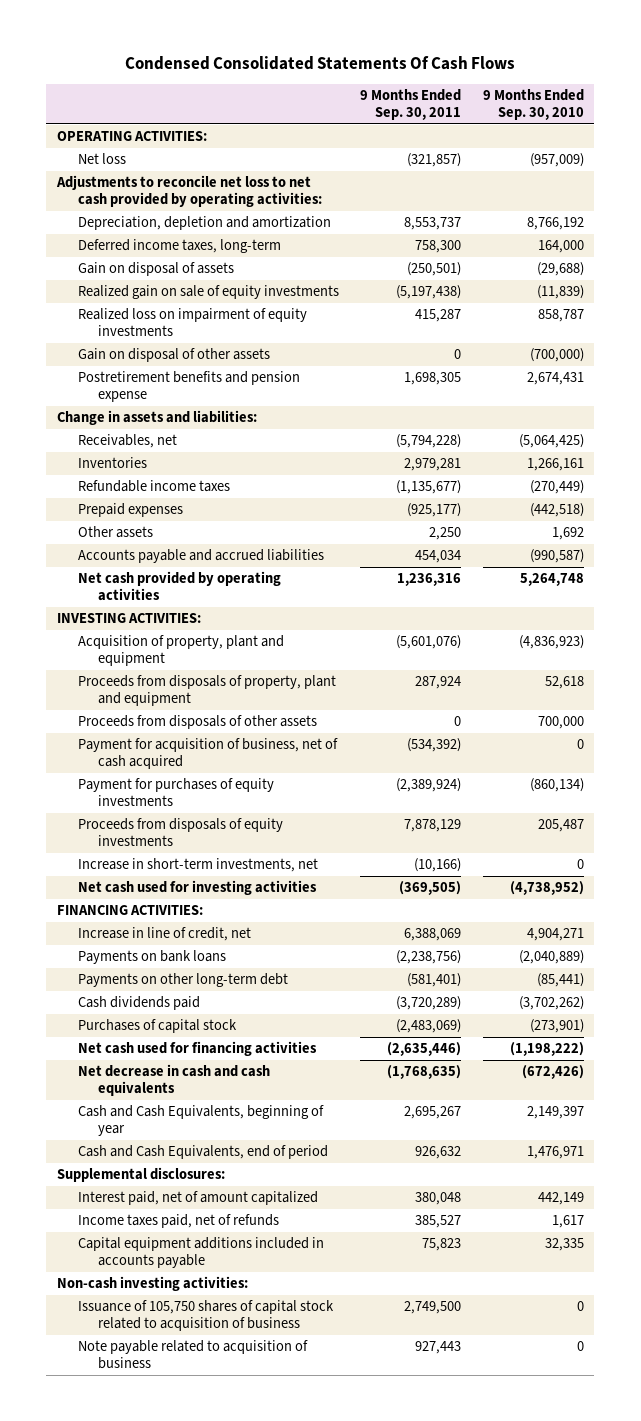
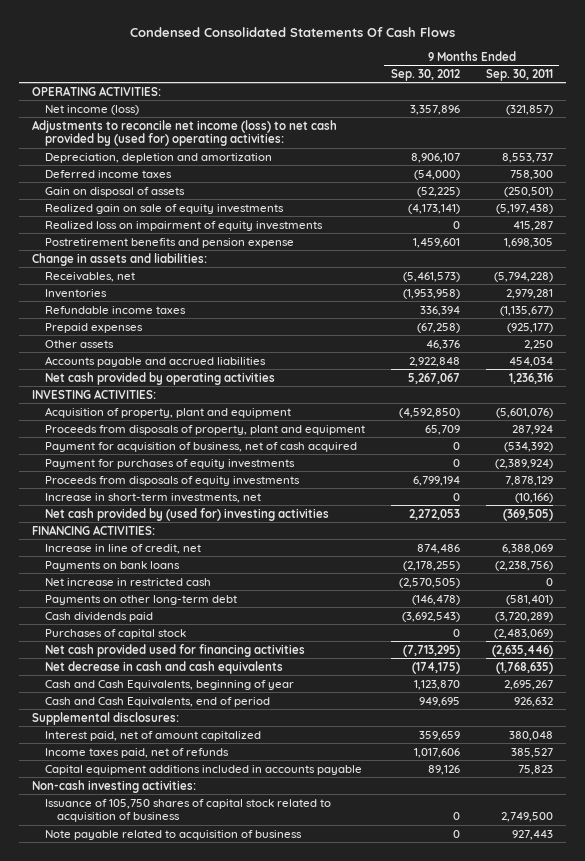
- | 9 Months Ended Sep. 30, 2011 | 9 Months Ended Sep. 30, 2010
+ | 9 Months Ended Sep. 30, 2012 | 9 Months Ended Sep. 30, 2011
- Net loss | (321,857) | (957,009)
- Adjustments to reconcile net loss to net cash provided by operating activities:
+ Net income (loss) | 3,357,896 | (321,857)
+ Adjustments to reconcile net income (loss) to net cash provided by (used for) operating activities:
- Deferred income taxes, long-term | 758,300 | 164,000
+ Deferred income taxes | (54,000) | 758,300
- Gain on disposal of other assets | 0 | (700,000)
- Proceeds from disposals of other assets | 0 | 700,000
- Net cash used for investing activities | (369,505) | (4,738,952)
+ Net cash provided by (used for) investing activities | 2,272,053 | (369,505)
+ Net increase in restricted cash | (2,570,505) | 0
- Net cash used for financing activities | (2,635,446) | (1,198,222)
+ Net cash provided used for financing activities | (7,713,295) | (2,635,446)

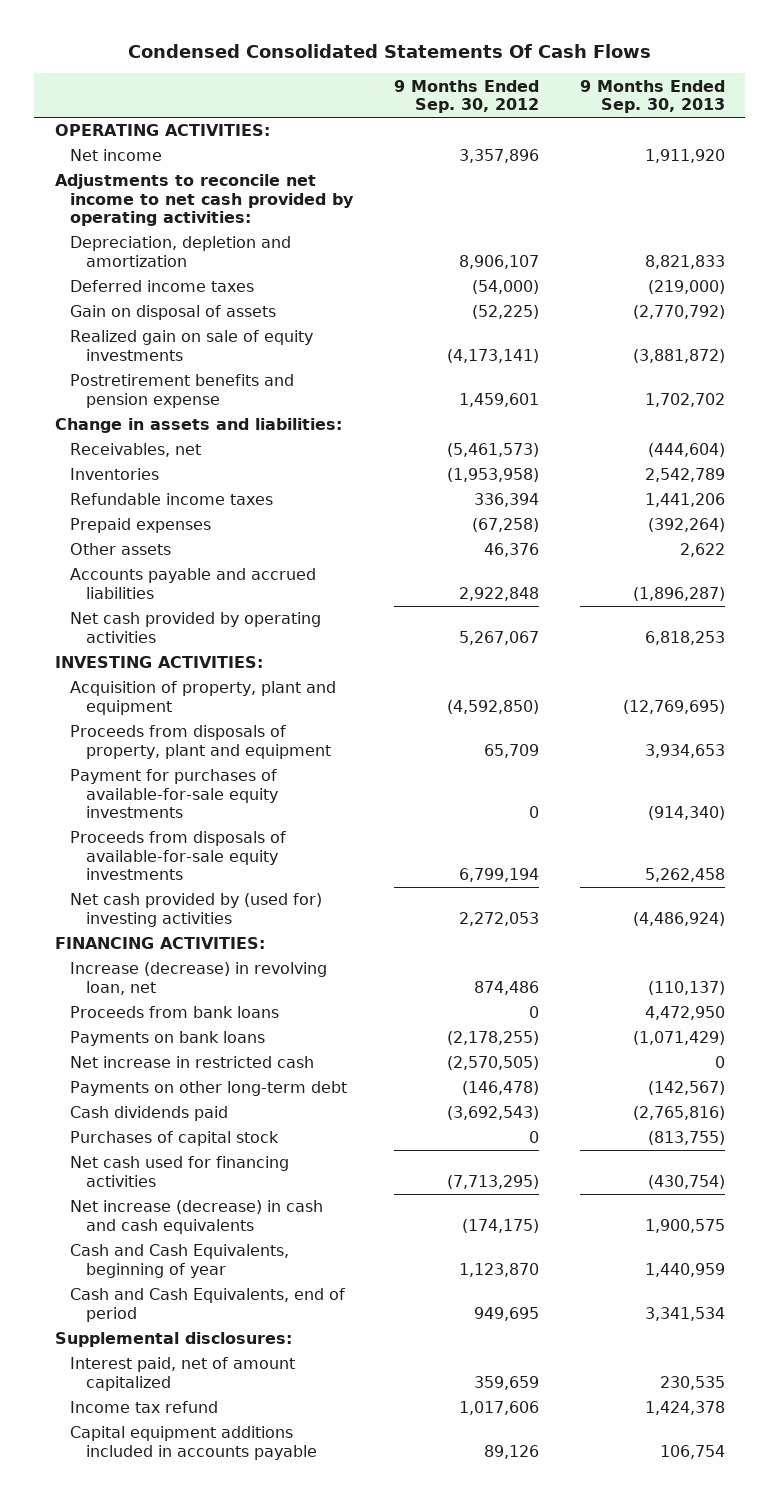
- | 9 Months Ended Sep. 30, 2012 | 9 Months Ended Sep. 30, 2011
+ | 9 Months Ended Sep. 30, 2012 | 9 Months Ended Sep. 30, 2013
- Net income (loss) | 3,357,896 | (321,857)
- Adjustments to reconcile net income (loss) to net cash provided by (used for) operating activities:
+ Net income | 3,357,896 | 1,911,920
+ Adjustments to reconcile net income to net cash provided by operating activities:
- Realized loss on impairment of equity investments | 0 | 415,287
- Payment for acquisition of business, net of cash acquired | 0 | (534,392)
- Payment for purchases of equity investments | 0 | (2,389,924)
- Proceeds from disposals of equity investments | 6,799,194 | 7,878,129
- Increase in short-term investments, net | 0 | (10,166)
+ Payment for purchases of available-for-sale equity investments | 0 | (914,340)
+ Proceeds from disposals of available-for-sale equity investments | 6,799,194 | 5,262,458
- Increase in line of credit, net | 874,486 | 6,388,069
+ Increase (decrease) in revolving loan, net | 874,486 | (110,137)
+ Proceeds from bank loans | 0 | 4,472,950
- Net cash provided used for financing activities | (7,713,295) | (2,635,446)
- Net decrease in cash and cash equivalents | (174,175) | (1,768,635)
+ Net cash used for financing activities | (7,713,295) | (430,754)
+ Net increase (decrease) in cash and cash equivalents | (174,175) | 1,900,575
- Income taxes paid, net of refunds | 1,017,606 | 385,527
+ Income tax refund | 1,017,606 | 1,424,378
- Non-cash investing activities:
- Issuance of 105,750 shares of capital stock related to acquisition of business | 0 | 2,749,500
- Note payable related to acquisition of business | 0 | 927,443

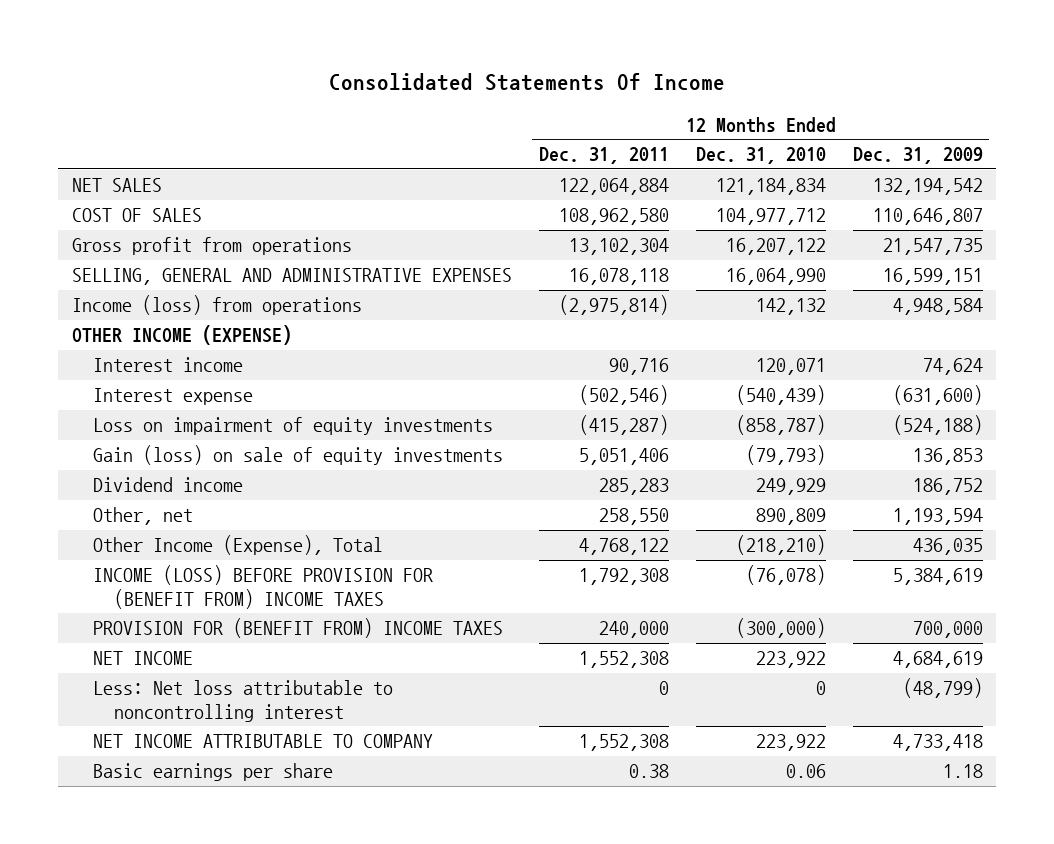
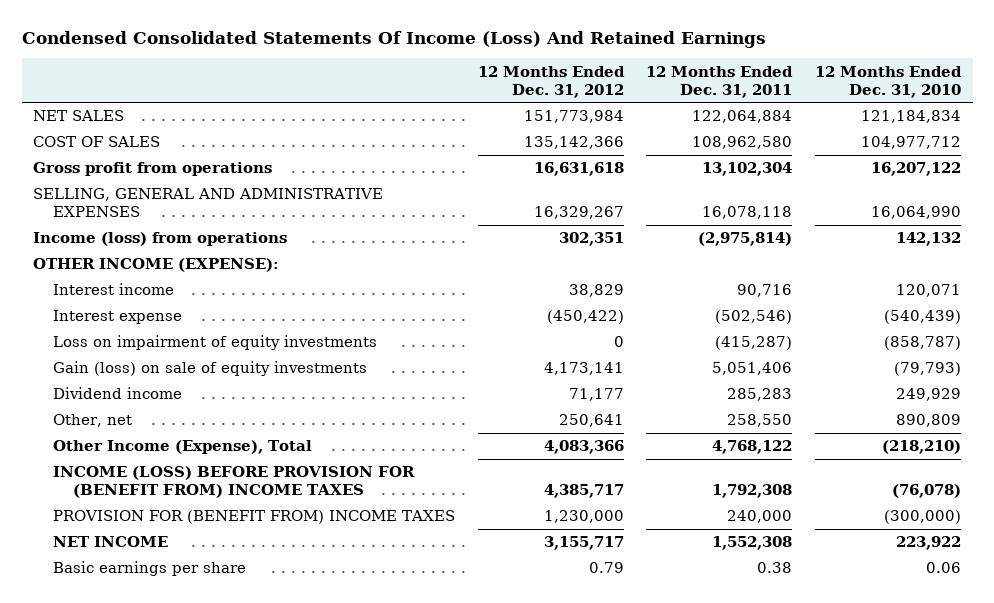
- Consolidated Statements Of Income
+ Condensed Consolidated Statements Of Income (Loss) And Retained Earnings
- | 12 Months Ended Dec. 31, 2011 | 12 Months Ended Dec. 31, 2010 | 12 Months Ended Dec. 31, 2009
+ | 12 Months Ended Dec. 31, 2012 | 12 Months Ended Dec. 31, 2011 | 12 Months Ended Dec. 31, 2010
- OTHER INCOME (EXPENSE)
+ OTHER INCOME (EXPENSE):
- Less: Net loss attributable to noncontrolling interest | 0 | 0 | (48,799)
- NET INCOME ATTRIBUTABLE TO COMPANY | 1,552,308 | 223,922 | 4,733,418

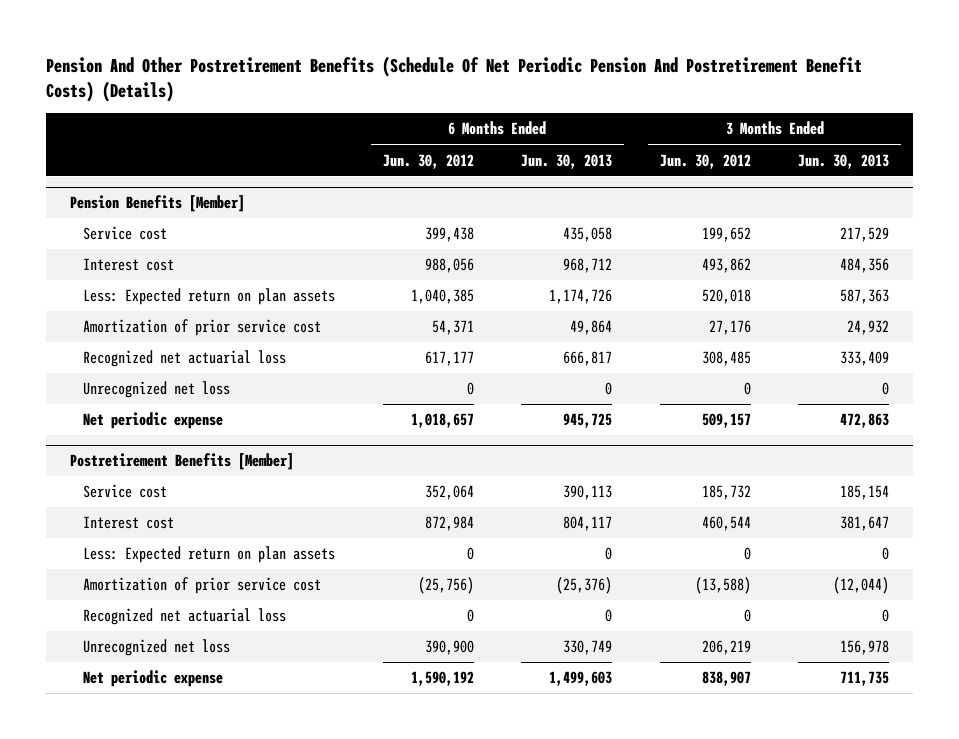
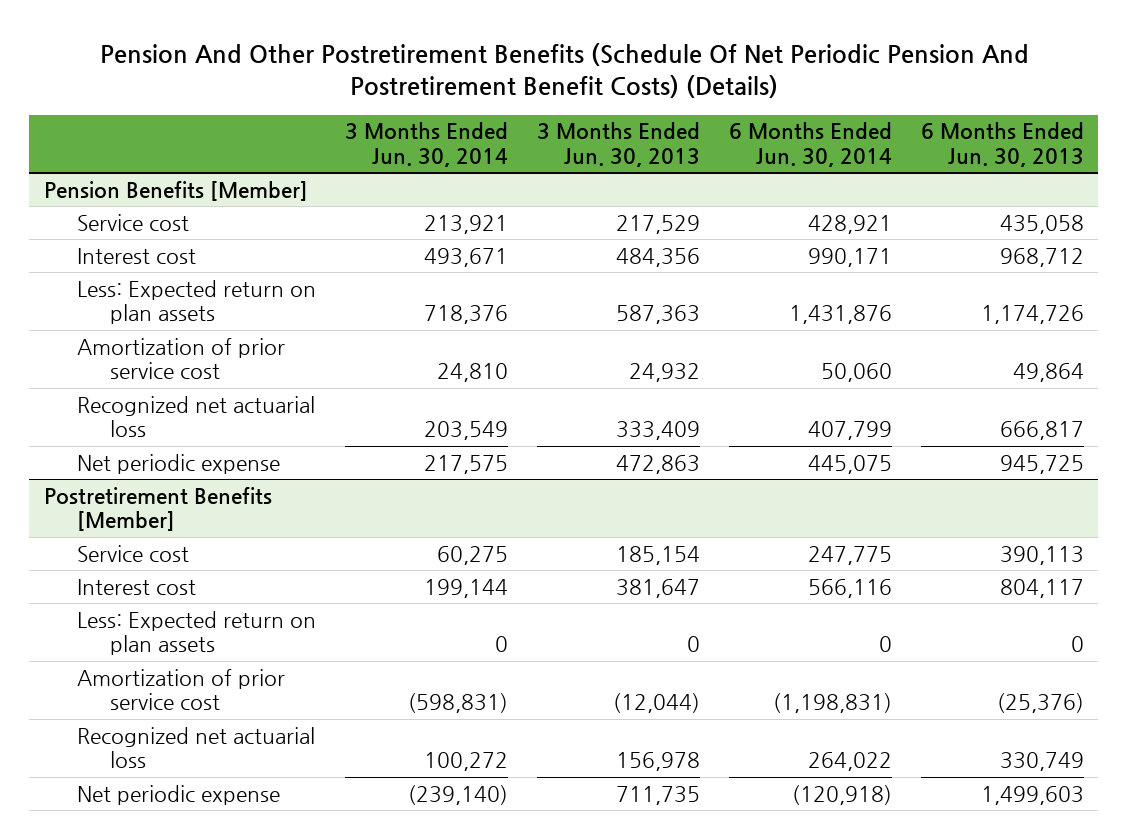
- | 6 Months Ended Jun. 30, 2012 | 6 Months Ended Jun. 30, 2013 | 3 Months Ended Jun. 30, 2012 | 3 Months Ended Jun. 30, 2013
+ | 3 Months Ended Jun. 30, 2014 | 3 Months Ended Jun. 30, 2013 | 6 Months Ended Jun. 30, 2014 | 6 Months Ended Jun. 30, 2013
@ Pension Benefits [Member]
- Unrecognized net loss | 0 | 0 | 0 | 0
@ Postretirement Benefits [Member]
- Recognized net actuarial loss | 0 | 0 | 0 | 0
- Unrecognized net loss | 390,900 | 330,749 | 206,219 | 156,978
+ Recognized net actuarial loss | 100,272 | 156,978 | 264,022 | 330,749

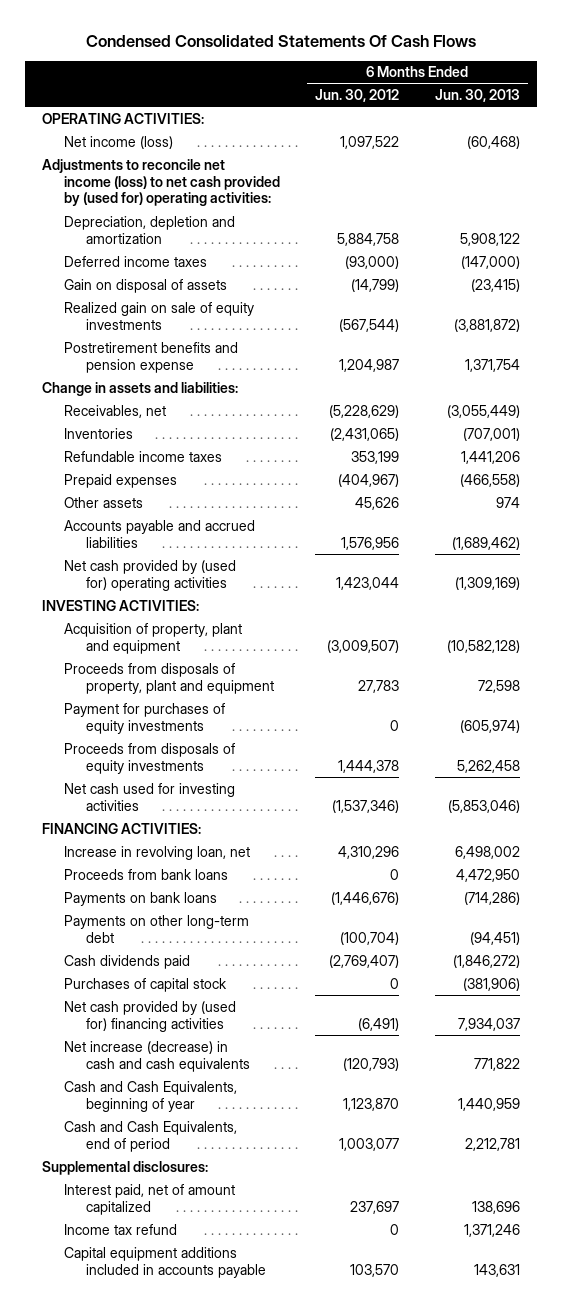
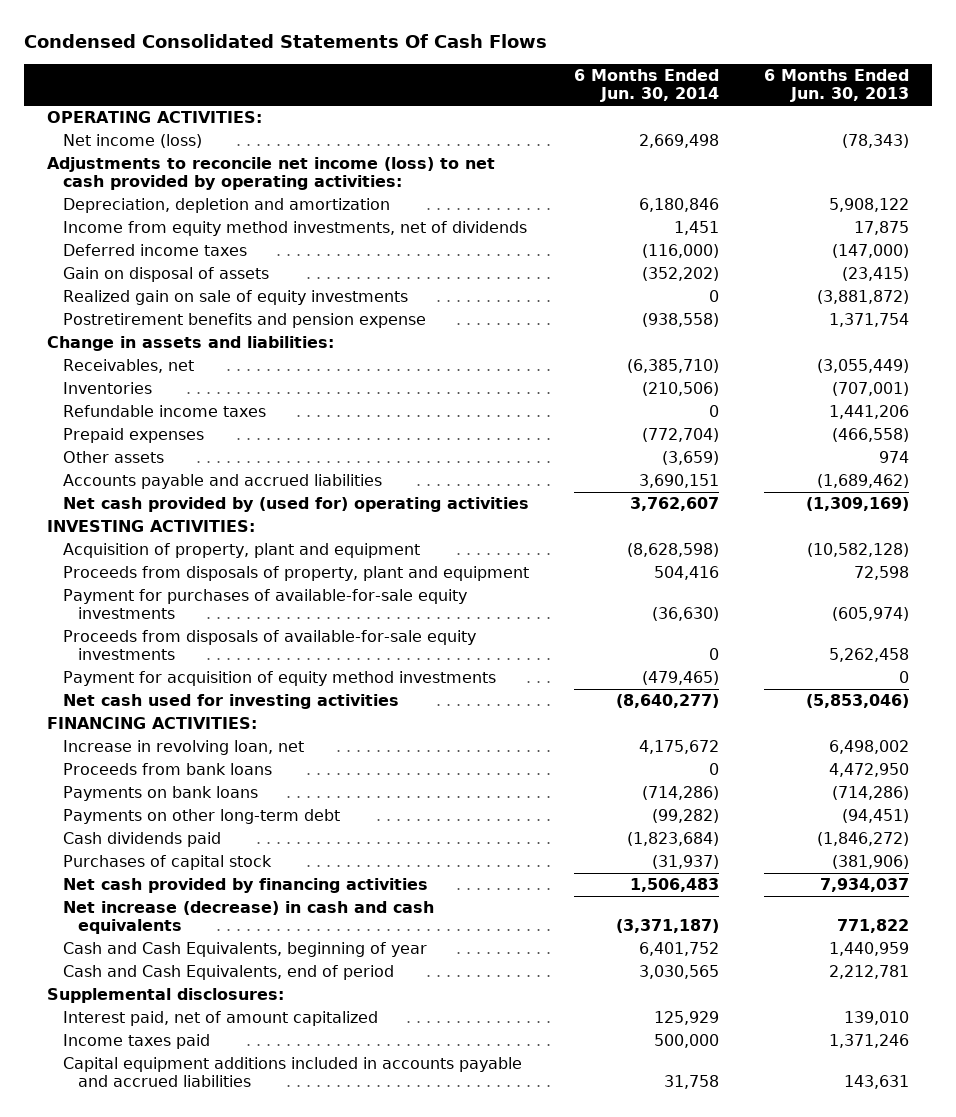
- | 6 Months Ended Jun. 30, 2012 | 6 Months Ended Jun. 30, 2013
+ | 6 Months Ended Jun. 30, 2014 | 6 Months Ended Jun. 30, 2013
- Net income (loss) | 1,097,522 | (60,468)
- Adjustments to reconcile net income (loss) to net cash provided by (used for) operating activities:
+ Net income (loss) | 2,669,498 | (78,343)
+ Adjustments to reconcile net income (loss) to net cash provided by operating activities:
+ Income from equity method investments, net of dividends | 1,451 | 17,875
- Payment for purchases of equity investments | 0 | (605,974)
- Proceeds from disposals of equity investments | 1,444,378 | 5,262,458
+ Payment for purchases of available-for-sale equity investments | (36,630) | (605,974)
+ Proceeds from disposals of available-for-sale equity investments | 0 | 5,262,458
+ Payment for acquisition of equity method investments | (479,465) | 0
- Net cash provided by (used for) financing activities | (6,491) | 7,934,037
+ Net cash provided by financing activities | 1,506,483 | 7,934,037
- Interest paid, net of amount capitalized | 237,697 | 138,696
- Income tax refund | 0 | 1,371,246
- Capital equipment additions included in accounts payable | 103,570 | 143,631
+ Interest paid, net of amount capitalized | 125,929 | 139,010
+ Income taxes paid | 500,000 | 1,371,246
+ Capital equipment additions included in accounts payable and accrued liabilities | 31,758 | 143,631

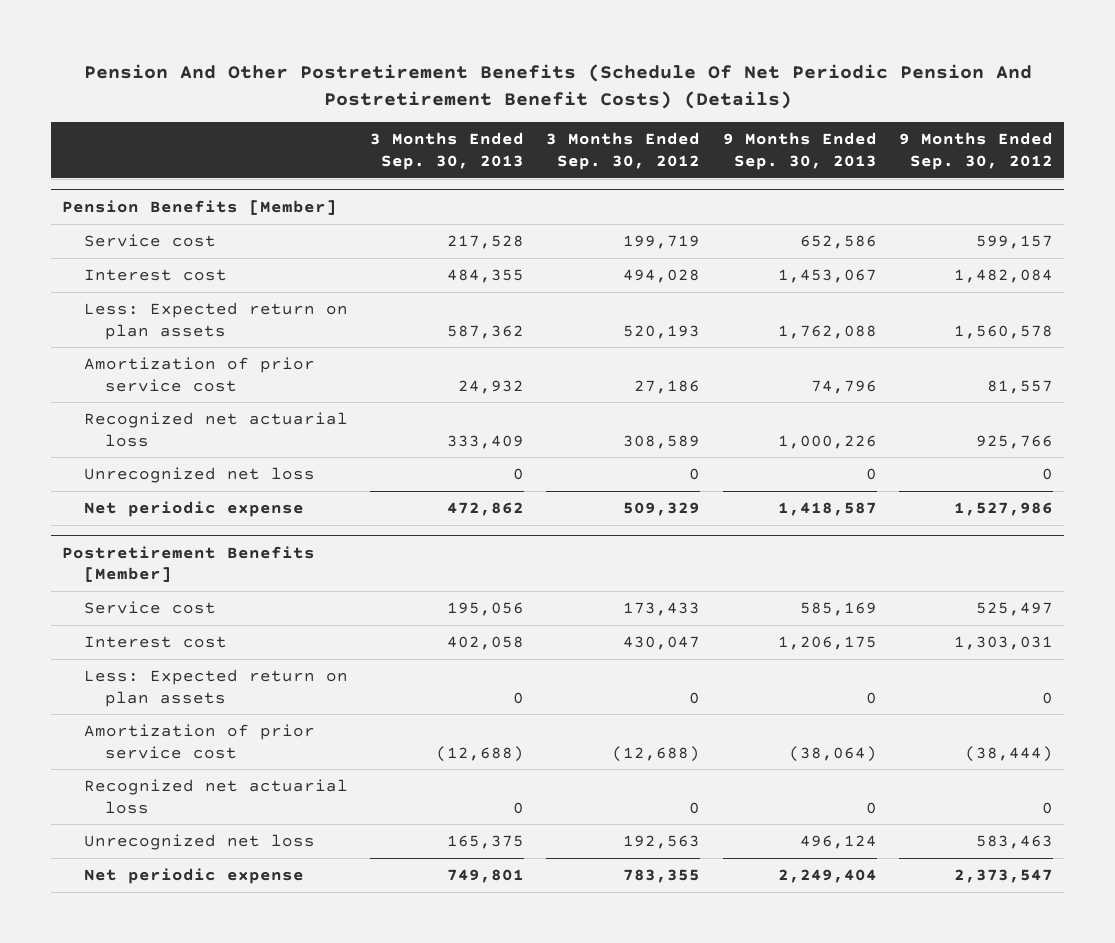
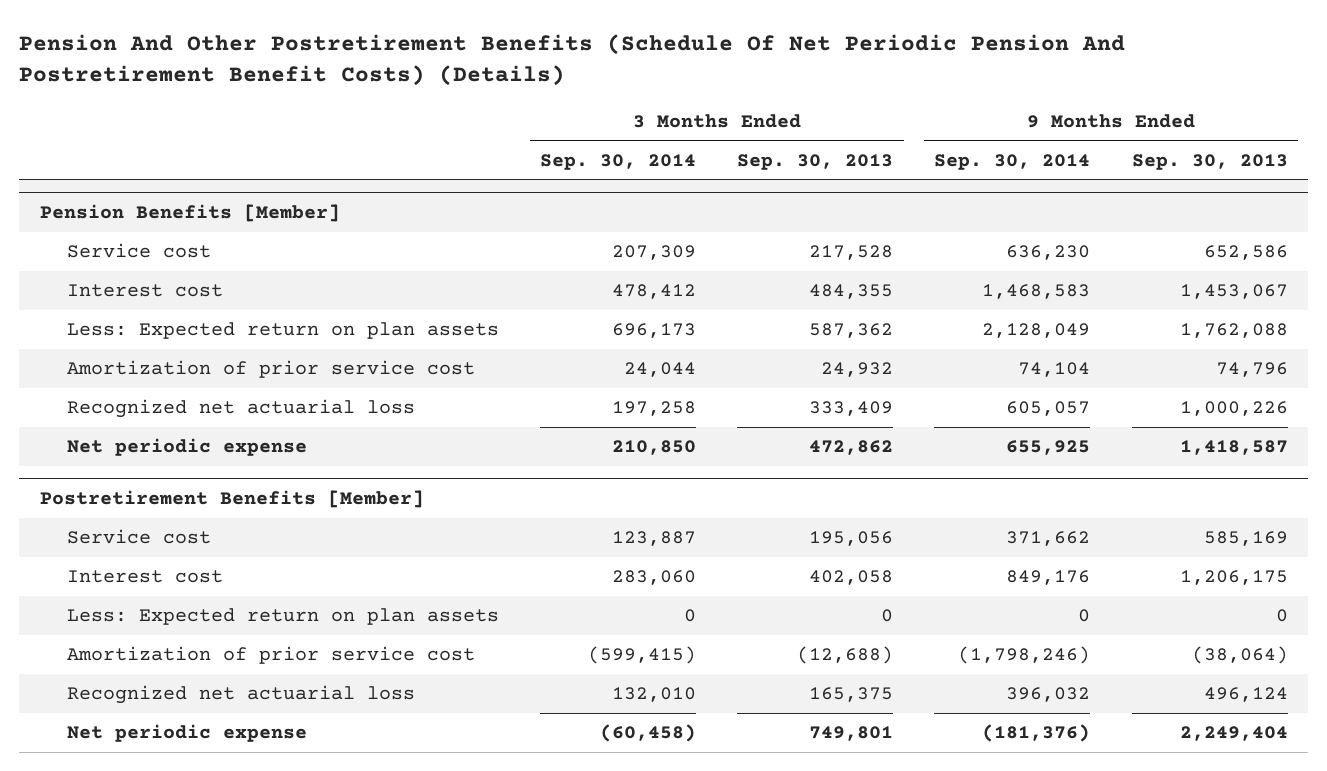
- | 3 Months Ended Sep. 30, 2013 | 3 Months Ended Sep. 30, 2012 | 9 Months Ended Sep. 30, 2013 | 9 Months Ended Sep. 30, 2012
+ | 3 Months Ended Sep. 30, 2014 | 3 Months Ended Sep. 30, 2013 | 9 Months Ended Sep. 30, 2014 | 9 Months Ended Sep. 30, 2013
@ Pension Benefits [Member]
- Unrecognized net loss | 0 | 0 | 0 | 0
@ Postretirement Benefits [Member]
- Recognized net actuarial loss | 0 | 0 | 0 | 0
- Unrecognized net loss | 165,375 | 192,563 | 496,124 | 583,463
+ Recognized net actuarial loss | 132,010 | 165,375 | 396,032 | 496,124

